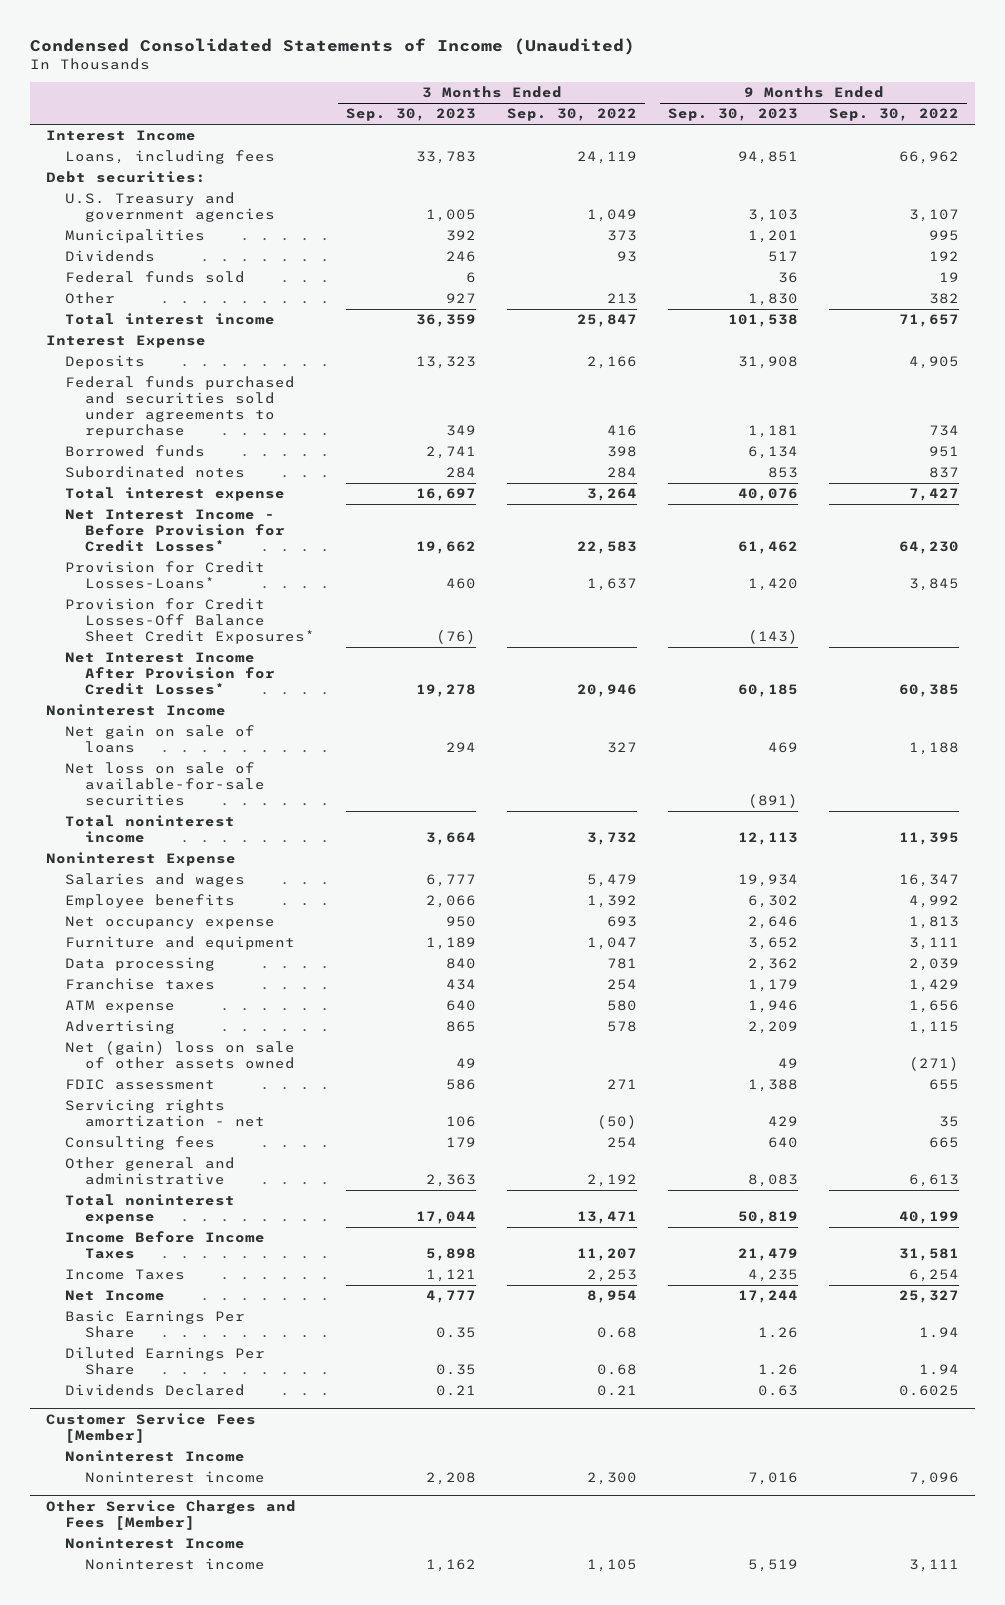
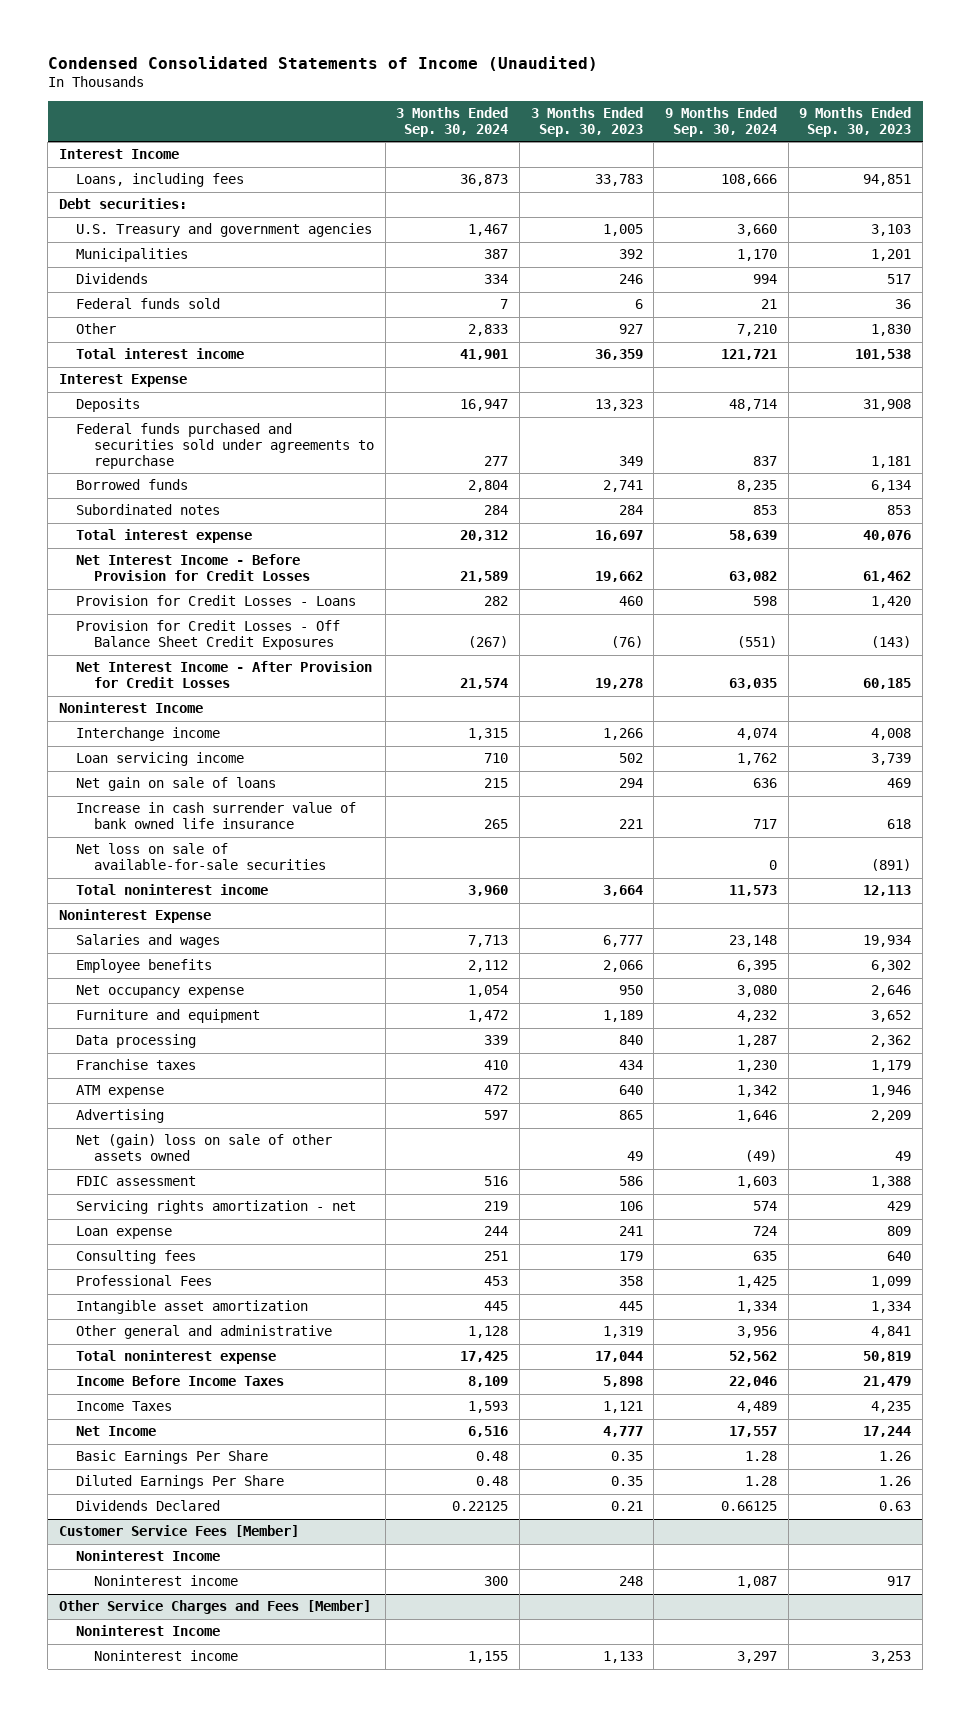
- | 3 Months Ended Sep. 30, 2023 | 3 Months Ended Sep. 30, 2022 | 9 Months Ended Sep. 30, 2023 | 9 Months Ended Sep. 30, 2022
+ | 3 Months Ended Sep. 30, 2024 | 3 Months Ended Sep. 30, 2023 | 9 Months Ended Sep. 30, 2024 | 9 Months Ended Sep. 30, 2023
- Net Interest Income - Before Provision for Credit Losses* | 19,662 | 22,583 | 61,462 | 64,230
- Provision for Credit Losses-Loans* | 460 | 1,637 | 1,420 | 3,845
- Provision for Credit Losses-Off Balance Sheet Credit Exposures* | (76) | | (143) |
- Net Interest Income After Provision for Credit Losses* | 19,278 | 20,946 | 60,185 | 60,385
+ Net Interest Income - Before Provision for Credit Losses | 21,589 | 19,662 | 63,082 | 61,462
+ Provision for Credit Losses - Loans | 282 | 460 | 598 | 1,420
+ Provision for Credit Losses - Off Balance Sheet Credit Exposures | (267) | (76) | (551) | (143)
+ Net Interest Income - After Provision for Credit Losses | 21,574 | 19,278 | 63,035 | 60,185
+ Interchange income | 1,315 | 1,266 | 4,074 | 4,008
+ Loan servicing income | 710 | 502 | 1,762 | 3,739
+ Increase in cash surrender value of bank owned life insurance | 265 | 221 | 717 | 618
+ Loan expense | 244 | 241 | 724 | 809
- Other general and administrative | 2,363 | 2,192 | 8,083 | 6,613
+ Professional Fees | 453 | 358 | 1,425 | 1,099
+ Intangible asset amortization | 445 | 445 | 1,334 | 1,334
+ Other general and administrative | 1,128 | 1,319 | 3,956 | 4,841
@ Customer Service Fees [Member]
- Noninterest income | 2,208 | 2,300 | 7,016 | 7,096
+ Noninterest income | 300 | 248 | 1,087 | 917
@ Other Service Charges and Fees [Member]
- Noninterest income | 1,162 | 1,105 | 5,519 | 3,111
+ Noninterest income | 1,155 | 1,133 | 3,297 | 3,253

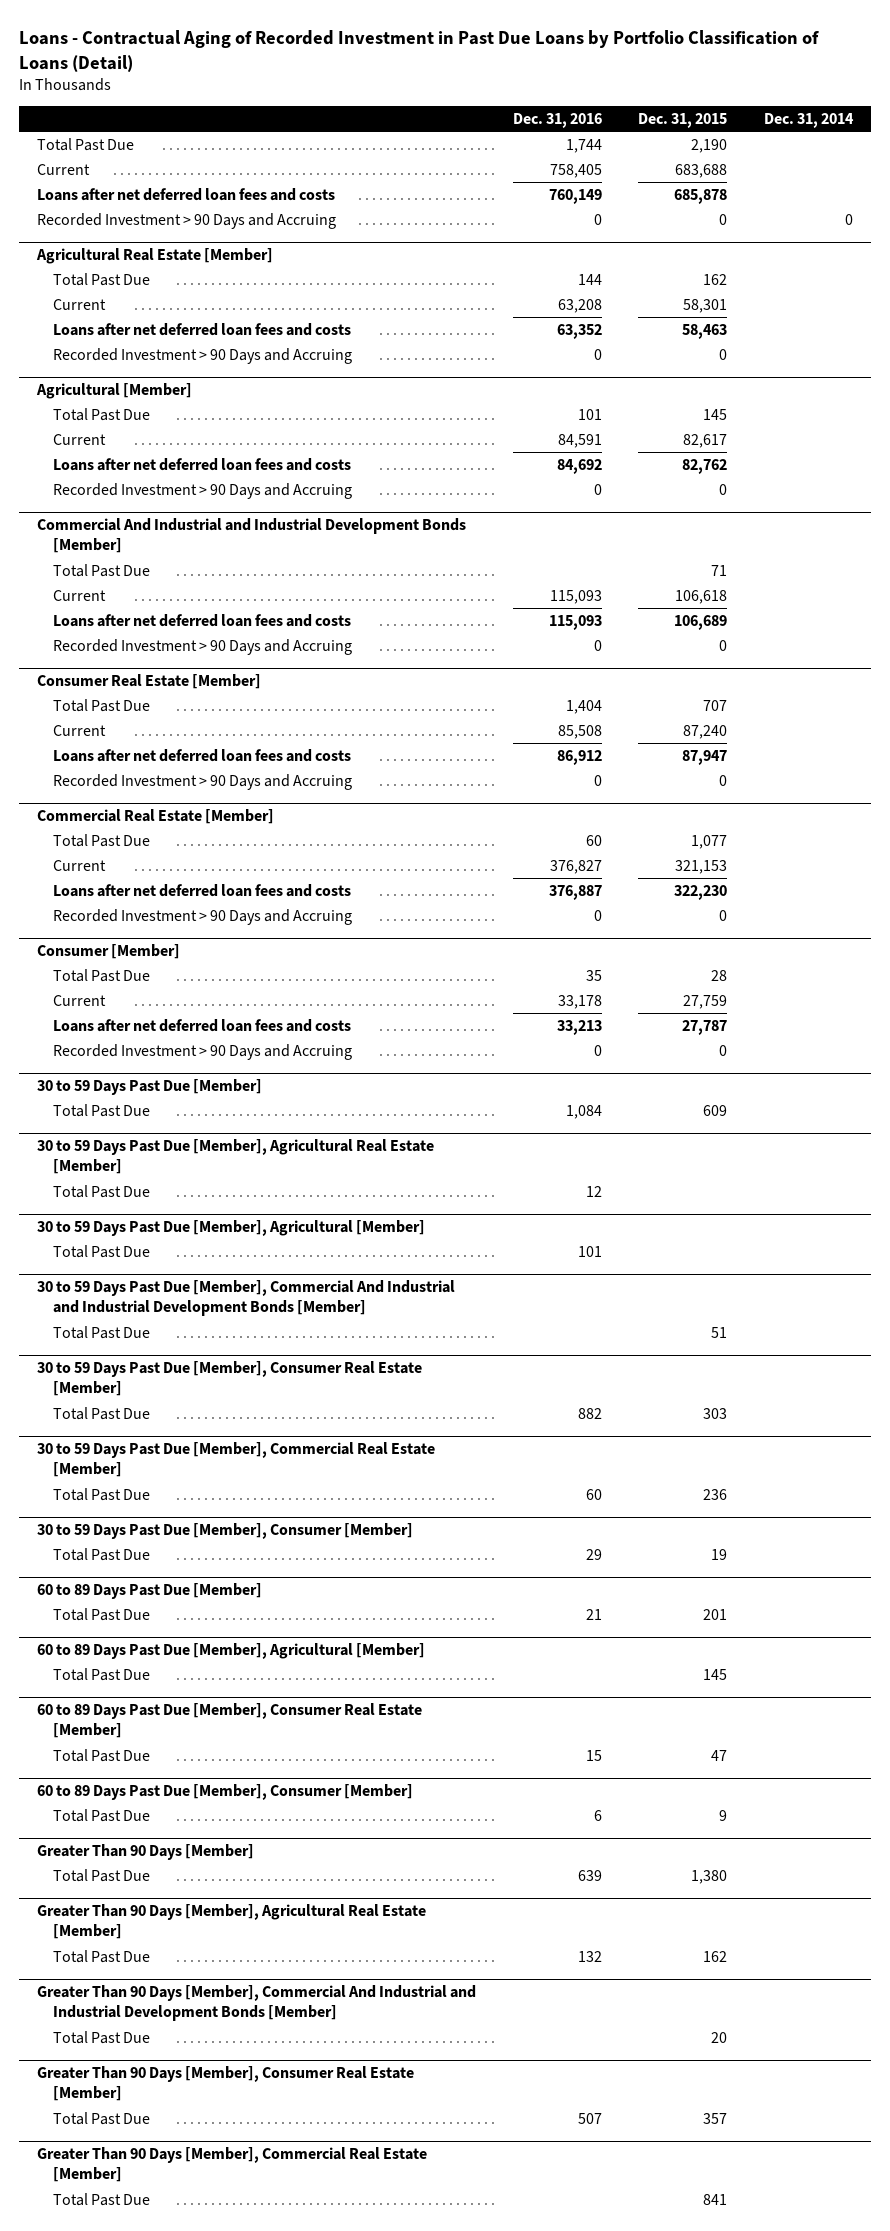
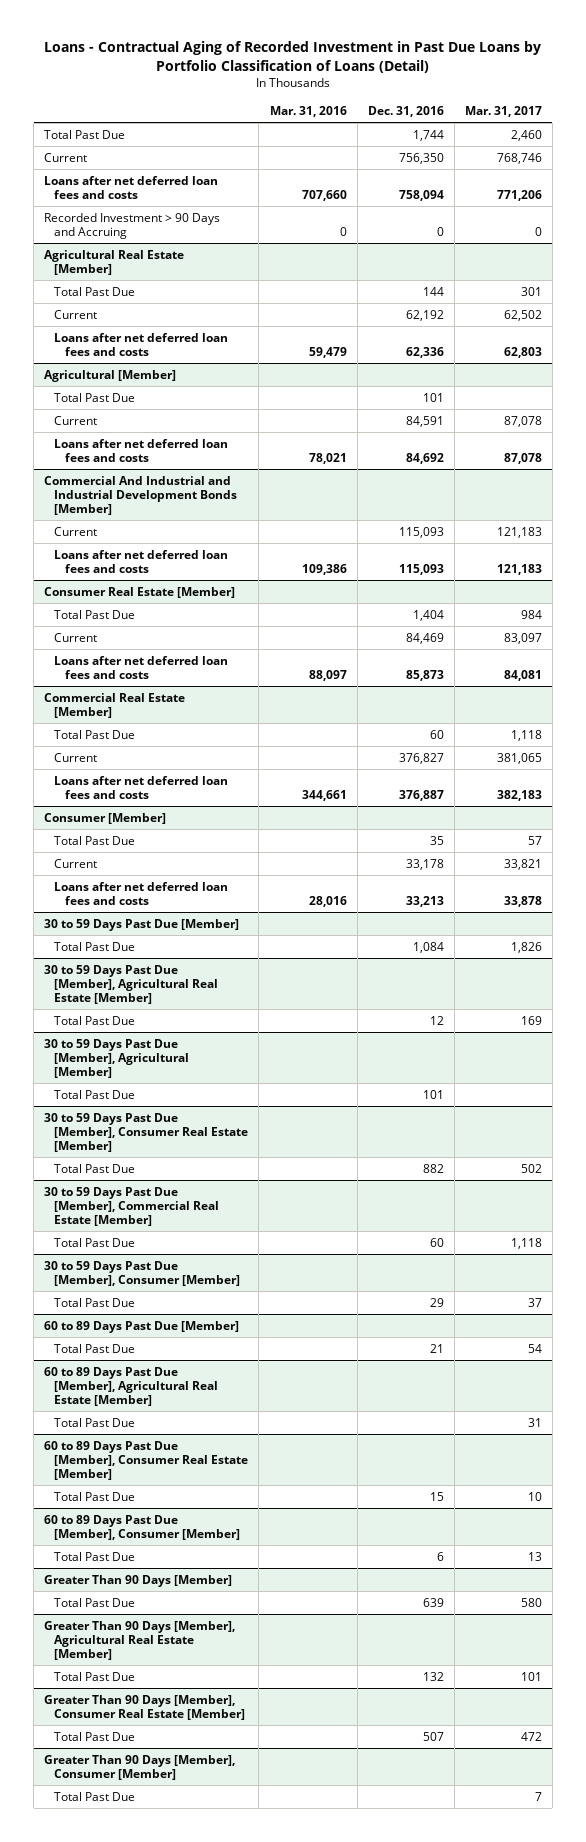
- | Dec. 31, 2016 | Dec. 31, 2015 | Dec. 31, 2014
+ | Mar. 31, 2016 | Dec. 31, 2016 | Mar. 31, 2017
- Current | 758,405 | 683,688 |
- Loans after net deferred loan fees and costs | 760,149 | 685,878 |
+ Current | | 756,350 | 768,746
+ Loans after net deferred loan fees and costs | 707,660 | 758,094 | 771,206
@ Agricultural Real Estate [Member]
- Current | 63,208 | 58,301 |
- Loans after net deferred loan fees and costs | 63,352 | 58,463 |
- Recorded Investment > 90 Days and Accruing | 0 | 0 |
+ Current | | 62,192 | 62,502
+ Loans after net deferred loan fees and costs | 59,479 | 62,336 | 62,803
@ Agricultural [Member]
- Recorded Investment > 90 Days and Accruing | 0 | 0 |
@ Commercial And Industrial and Industrial Development Bonds [Member]
- Total Past Due | | 71 |
- Recorded Investment > 90 Days and Accruing | 0 | 0 |
@ Consumer Real Estate [Member]
- Current | 85,508 | 87,240 |
- Loans after net deferred loan fees and costs | 86,912 | 87,947 |
- Recorded Investment > 90 Days and Accruing | 0 | 0 |
+ Current | | 84,469 | 83,097
+ Loans after net deferred loan fees and costs | 88,097 | 85,873 | 84,081
@ Commercial Real Estate [Member]
- Recorded Investment > 90 Days and Accruing | 0 | 0 |
@ Consumer [Member]
- Recorded Investment > 90 Days and Accruing | 0 | 0 |
- 30 to 59 Days Past Due [Member], Commercial And Industrial and Industrial Development Bonds [Member]
- Total Past Due | | 51 |
- 60 to 89 Days Past Due [Member], Agricultural [Member]
+ 60 to 89 Days Past Due [Member], Agricultural Real Estate [Member]
- Greater Than 90 Days [Member], Commercial And Industrial and Industrial Development Bonds [Member]
- Total Past Due | | 20 |
- Greater Than 90 Days [Member], Commercial Real Estate [Member]
+ Greater Than 90 Days [Member], Consumer [Member]

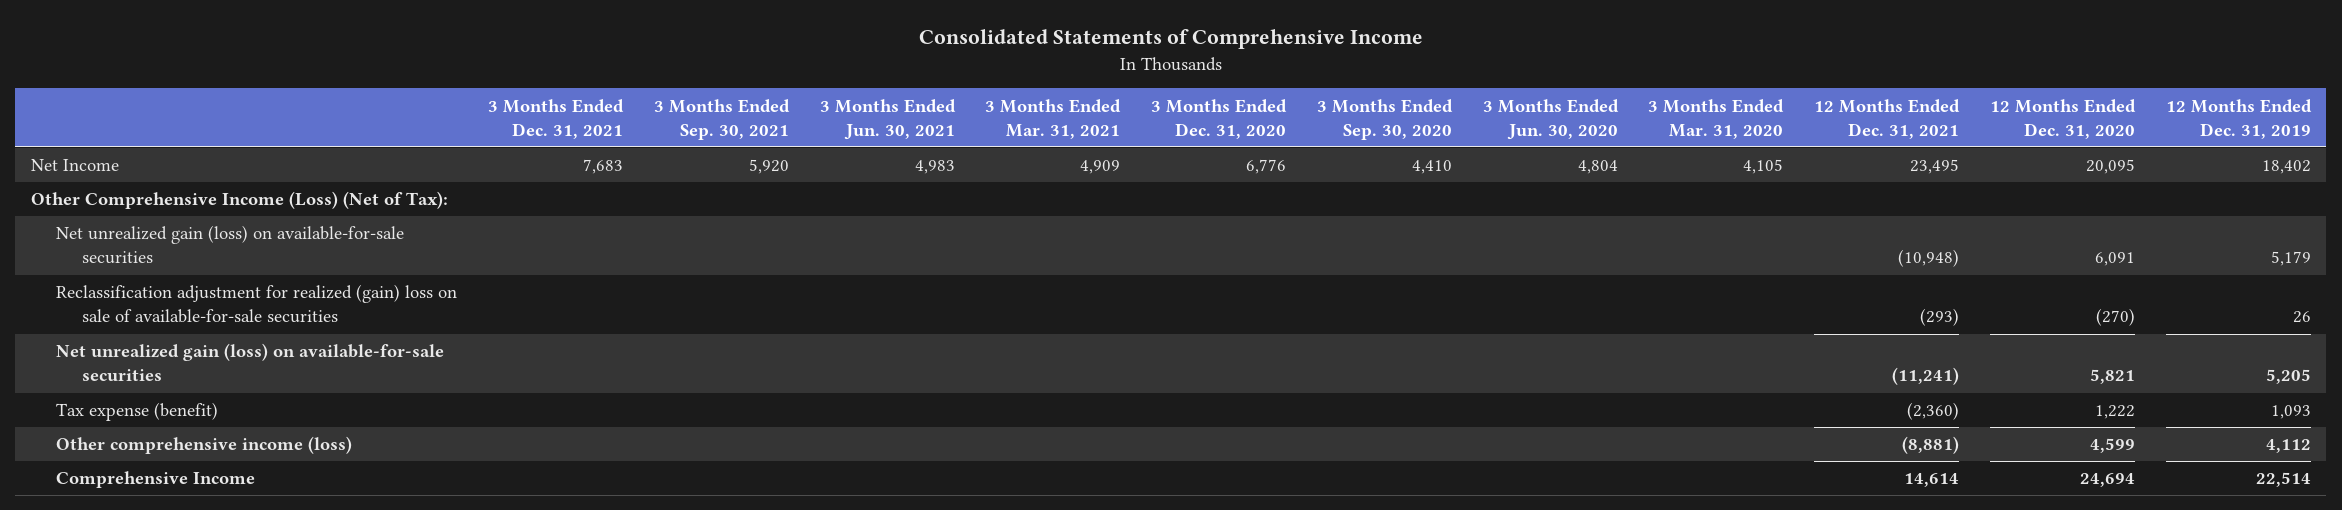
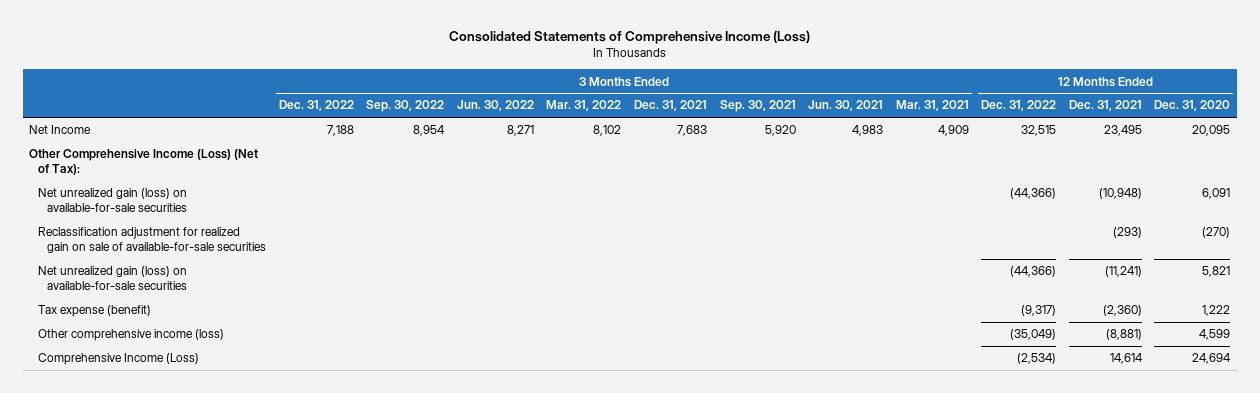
- Consolidated Statements of Comprehensive Income
+ Consolidated Statements of Comprehensive Income (Loss)
- | 3 Months Ended Dec. 31, 2021 | 3 Months Ended Sep. 30, 2021 | 3 Months Ended Jun. 30, 2021 | 3 Months Ended Mar. 31, 2021 | 3 Months Ended Dec. 31, 2020 | 3 Months Ended Sep. 30, 2020 | 3 Months Ended Jun. 30, 2020 | 3 Months Ended Mar. 31, 2020 | 12 Months Ended Dec. 31, 2021 | 12 Months Ended Dec. 31, 2020 | 12 Months Ended Dec. 31, 2019
+ | 3 Months Ended Dec. 31, 2022 | 3 Months Ended Sep. 30, 2022 | 3 Months Ended Jun. 30, 2022 | 3 Months Ended Mar. 31, 2022 | 3 Months Ended Dec. 31, 2021 | 3 Months Ended Sep. 30, 2021 | 3 Months Ended Jun. 30, 2021 | 3 Months Ended Mar. 31, 2021 | 12 Months Ended Dec. 31, 2022 | 12 Months Ended Dec. 31, 2021 | 12 Months Ended Dec. 31, 2020
- Reclassification adjustment for realized (gain) loss on sale of available-for-sale securities | | | | | | | | | (293) | (270) | 26
+ Reclassification adjustment for realized gain on sale of available-for-sale securities | | | | | | | | | | (293) | (270)
- Comprehensive Income | | | | | | | | | 14,614 | 24,694 | 22,514
+ Comprehensive Income (Loss) | | | | | | | | | (2,534) | 14,614 | 24,694

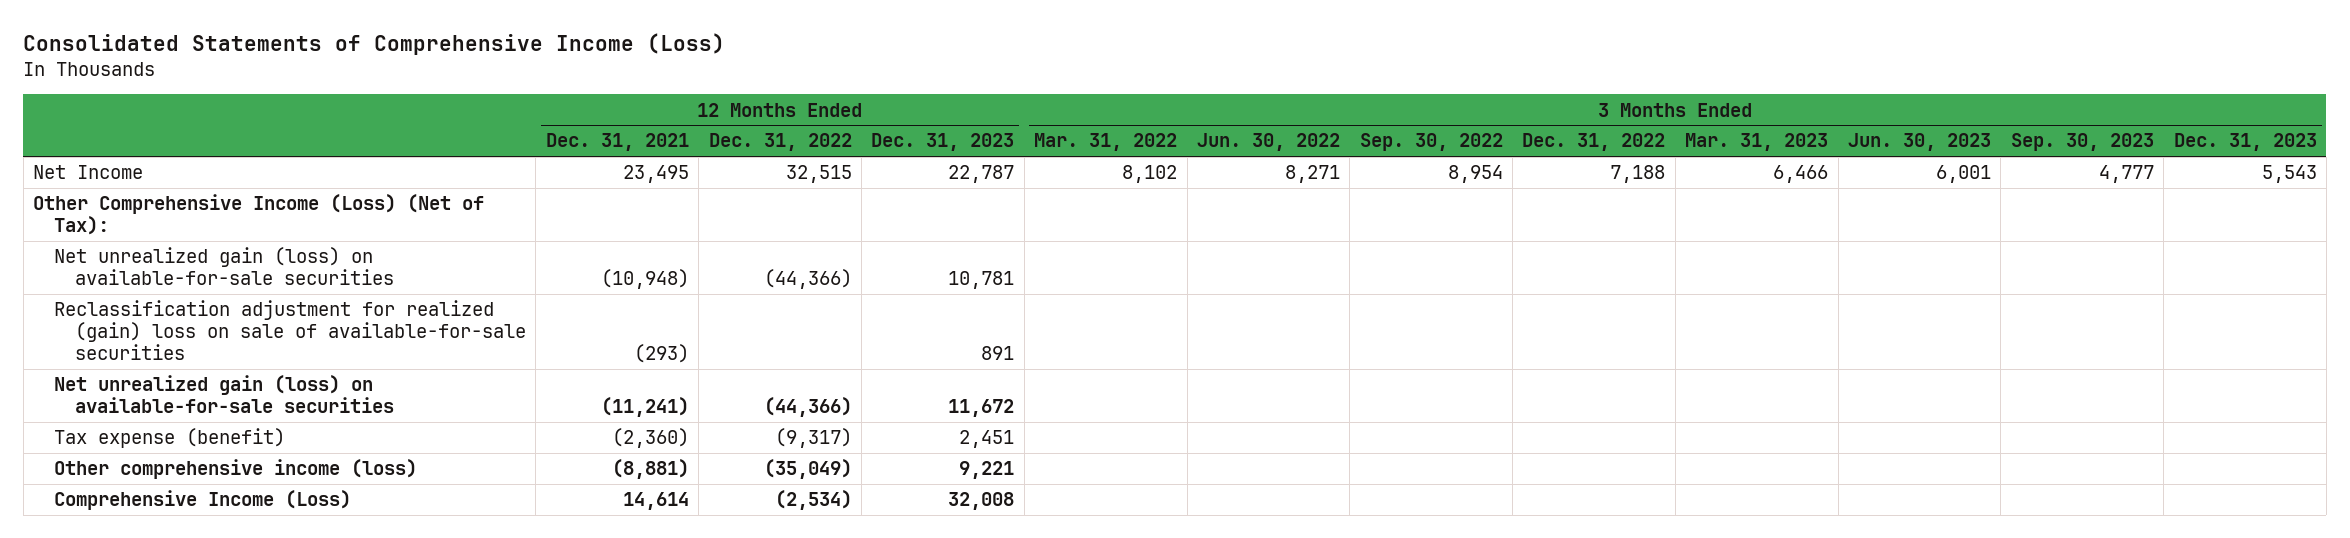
- | 3 Months Ended Dec. 31, 2022 | 3 Months Ended Sep. 30, 2022 | 3 Months Ended Jun. 30, 2022 | 3 Months Ended Mar. 31, 2022 | 3 Months Ended Dec. 31, 2021 | 3 Months Ended Sep. 30, 2021 | 3 Months Ended Jun. 30, 2021 | 3 Months Ended Mar. 31, 2021 | 12 Months Ended Dec. 31, 2022 | 12 Months Ended Dec. 31, 2021 | 12 Months Ended Dec. 31, 2020
+ | 12 Months Ended Dec. 31, 2021 | 12 Months Ended Dec. 31, 2022 | 12 Months Ended Dec. 31, 2023 | 3 Months Ended Mar. 31, 2022 | 3 Months Ended Jun. 30, 2022 | 3 Months Ended Sep. 30, 2022 | 3 Months Ended Dec. 31, 2022 | 3 Months Ended Mar. 31, 2023 | 3 Months Ended Jun. 30, 2023 | 3 Months Ended Sep. 30, 2023 | 3 Months Ended Dec. 31, 2023
- Reclassification adjustment for realized gain on sale of available-for-sale securities | | | | | | | | | | (293) | (270)
+ Reclassification adjustment for realized (gain) loss on sale of available-for-sale securities | (293) | | 891 | | | | | | | |

